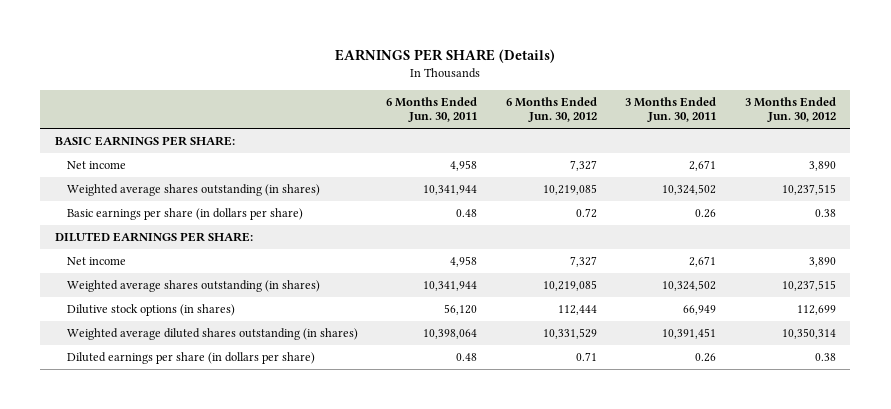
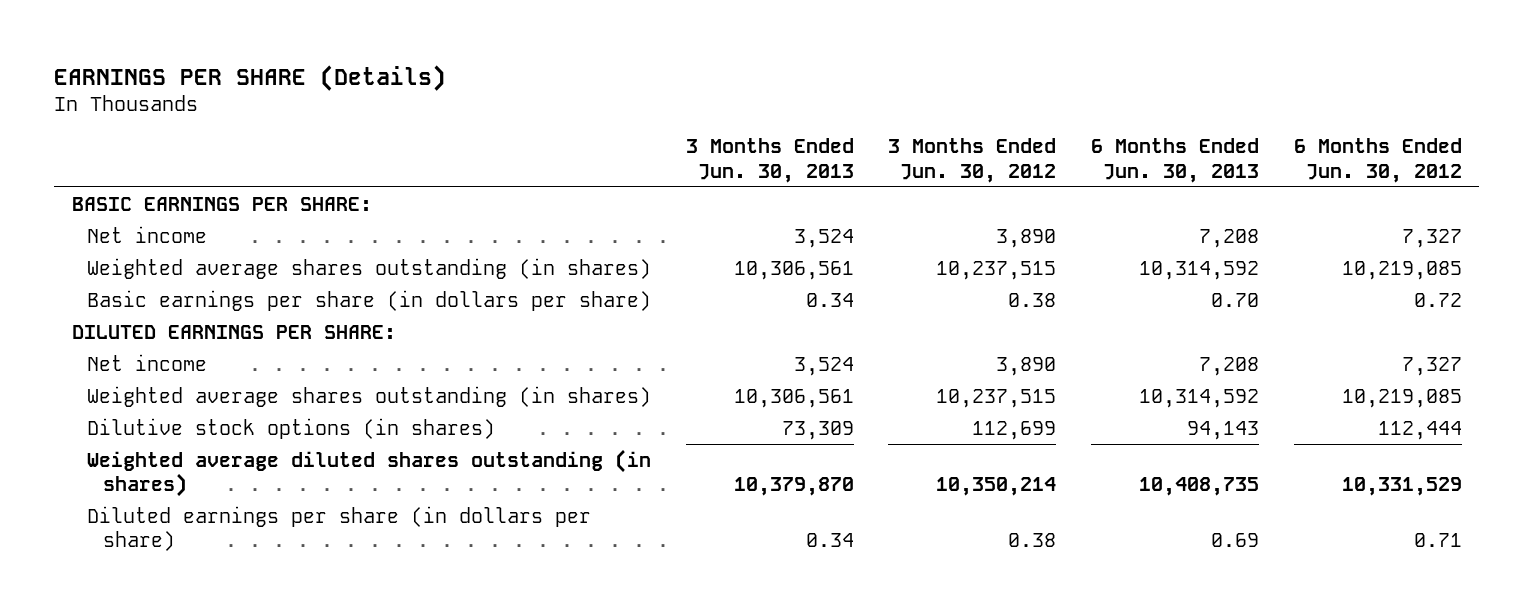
- | 6 Months Ended Jun. 30, 2011 | 6 Months Ended Jun. 30, 2012 | 3 Months Ended Jun. 30, 2011 | 3 Months Ended Jun. 30, 2012
+ | 3 Months Ended Jun. 30, 2013 | 3 Months Ended Jun. 30, 2012 | 6 Months Ended Jun. 30, 2013 | 6 Months Ended Jun. 30, 2012
- Weighted average diluted shares outstanding (in shares) | 10,398,064 | 10,331,529 | 10,391,451 | 10,350,314
+ Weighted average diluted shares outstanding (in shares) | 10,379,870 | 10,350,214 | 10,408,735 | 10,331,529

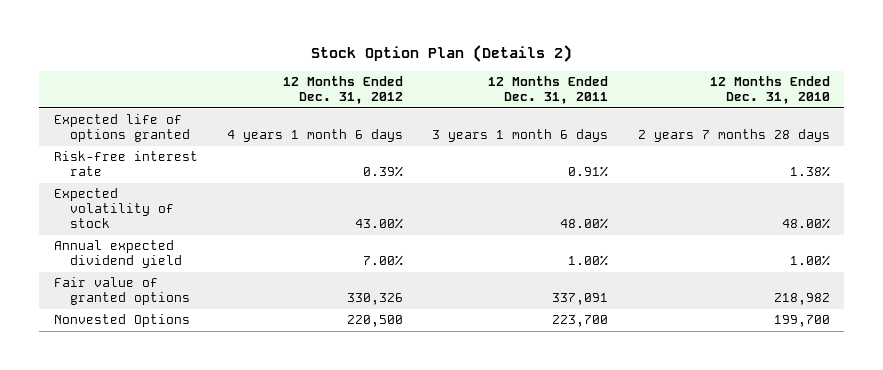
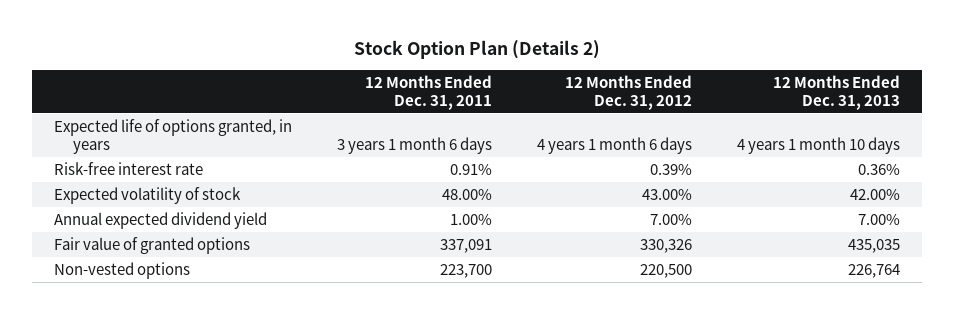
- | 12 Months Ended Dec. 31, 2012 | 12 Months Ended Dec. 31, 2011 | 12 Months Ended Dec. 31, 2010
+ | 12 Months Ended Dec. 31, 2011 | 12 Months Ended Dec. 31, 2012 | 12 Months Ended Dec. 31, 2013
- Expected life of options granted | 4 years 1 month 6 days | 3 years 1 month 6 days | 2 years 7 months 28 days
+ Expected life of options granted, in years | 3 years 1 month 6 days | 4 years 1 month 6 days | 4 years 1 month 10 days
- Nonvested Options | 220,500 | 223,700 | 199,700
+ Non-vested options | 223,700 | 220,500 | 226,764

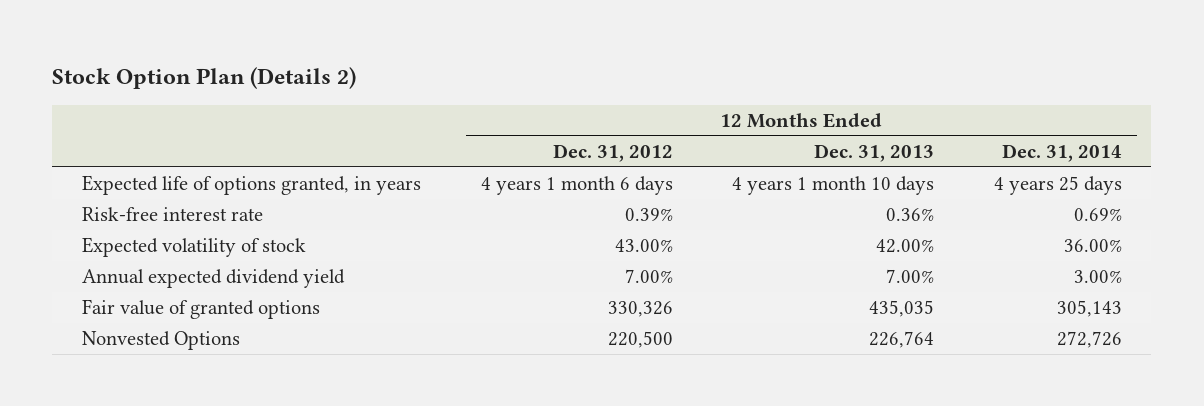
- | 12 Months Ended Dec. 31, 2011 | 12 Months Ended Dec. 31, 2012 | 12 Months Ended Dec. 31, 2013
+ | 12 Months Ended Dec. 31, 2012 | 12 Months Ended Dec. 31, 2013 | 12 Months Ended Dec. 31, 2014
- Non-vested options | 223,700 | 220,500 | 226,764
+ Nonvested Options | 220,500 | 226,764 | 272,726

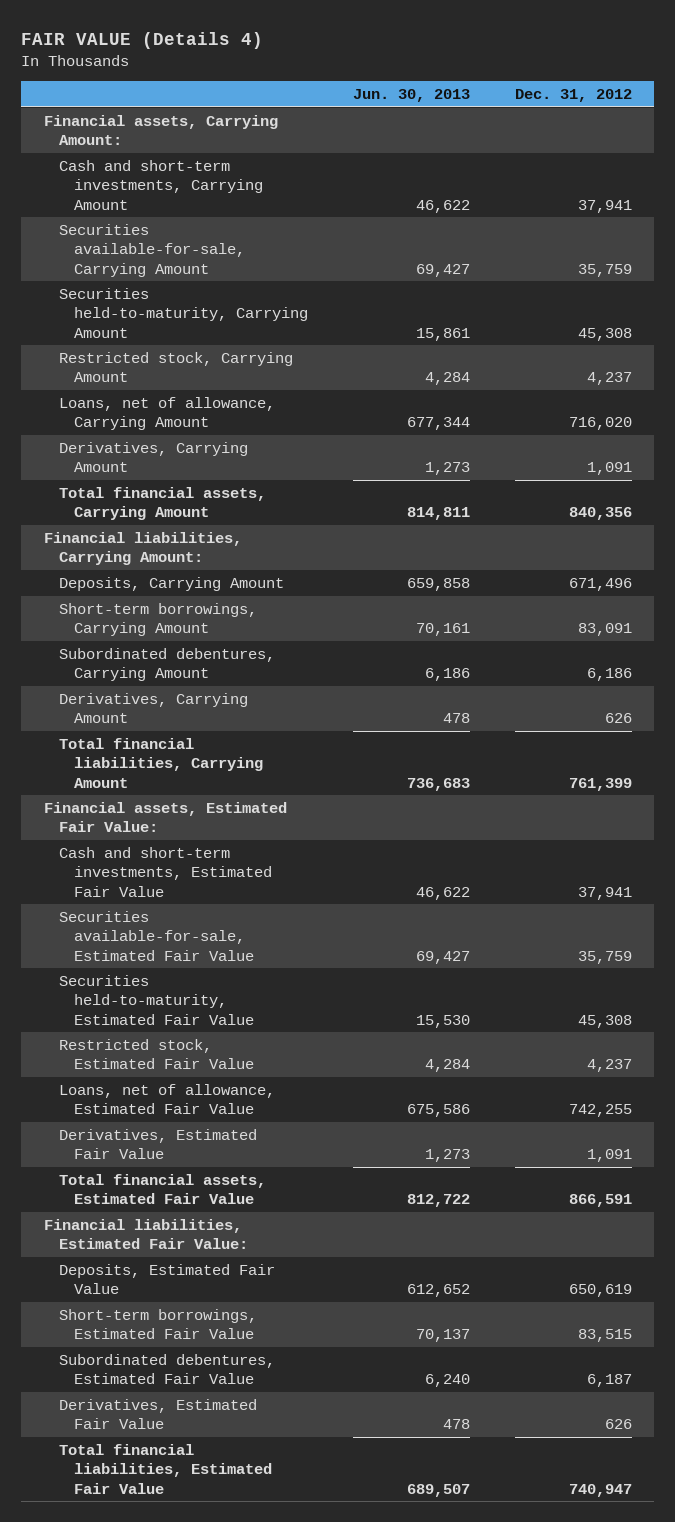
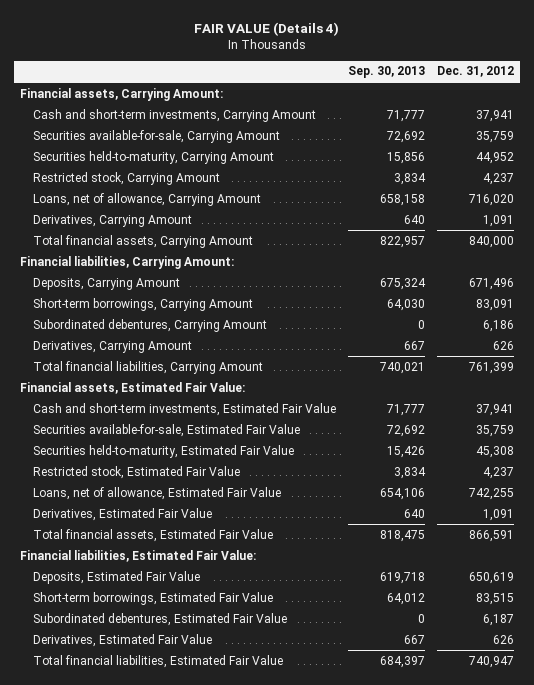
- | Jun. 30, 2013 | Dec. 31, 2012
+ | Sep. 30, 2013 | Dec. 31, 2012
- Securities held-to-maturity, Carrying Amount | 15,861 | 45,308
+ Securities held-to-maturity, Carrying Amount | 15,856 | 44,952
- Total financial assets, Carrying Amount | 814,811 | 840,356
+ Total financial assets, Carrying Amount | 822,957 | 840,000

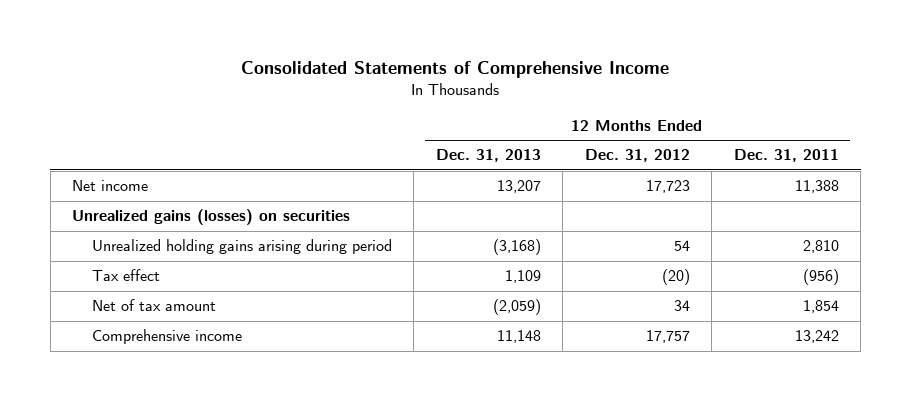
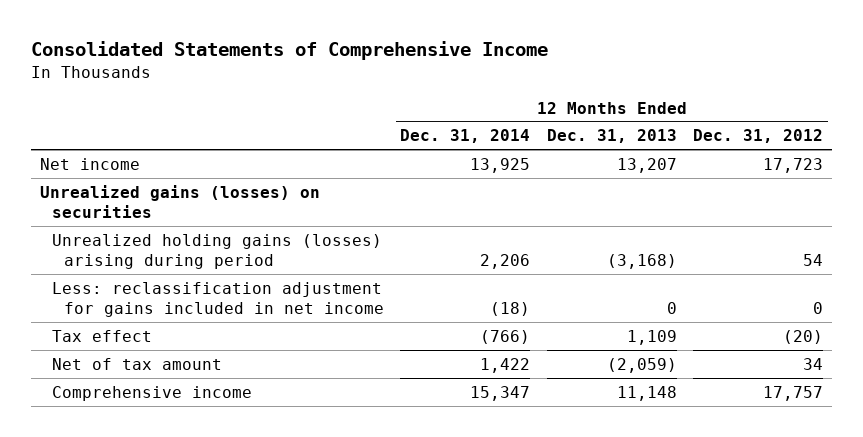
- | 12 Months Ended Dec. 31, 2013 | 12 Months Ended Dec. 31, 2012 | 12 Months Ended Dec. 31, 2011
+ | 12 Months Ended Dec. 31, 2014 | 12 Months Ended Dec. 31, 2013 | 12 Months Ended Dec. 31, 2012
- Unrealized holding gains arising during period | (3,168) | 54 | 2,810
+ Unrealized holding gains (losses) arising during period | 2,206 | (3,168) | 54
+ Less: reclassification adjustment for gains included in net income | (18) | 0 | 0

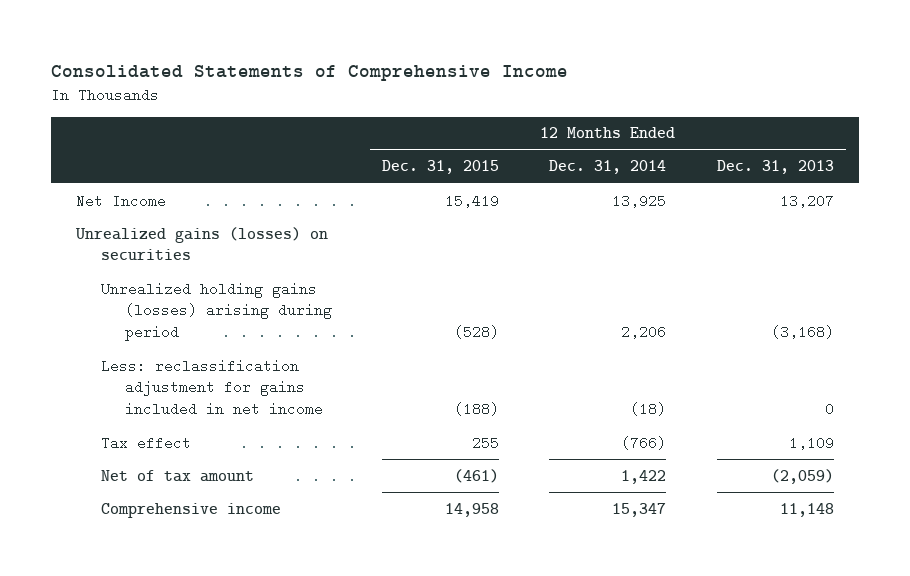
- | 12 Months Ended Dec. 31, 2014 | 12 Months Ended Dec. 31, 2013 | 12 Months Ended Dec. 31, 2012
+ | 12 Months Ended Dec. 31, 2015 | 12 Months Ended Dec. 31, 2014 | 12 Months Ended Dec. 31, 2013
- Net income | 13,925 | 13,207 | 17,723
+ Net Income | 15,419 | 13,925 | 13,207

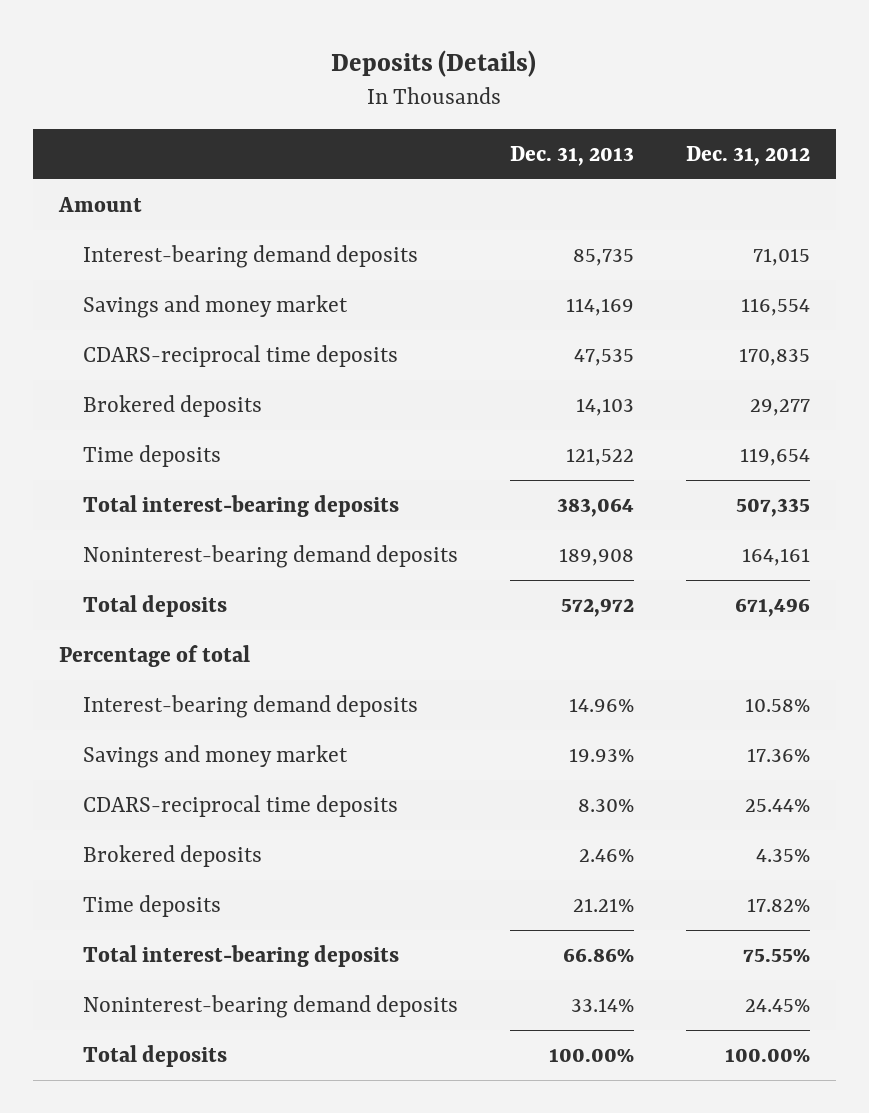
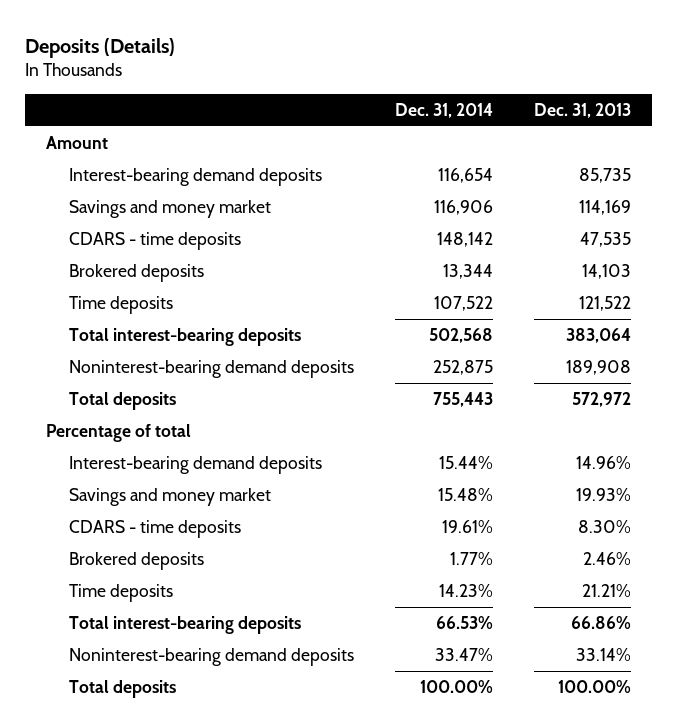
- | Dec. 31, 2013 | Dec. 31, 2012
+ | Dec. 31, 2014 | Dec. 31, 2013
- CDARS-reciprocal time deposits | 47,535 | 170,835
+ CDARS - time deposits | 148,142 | 47,535
- CDARS-reciprocal time deposits | 8.30% | 25.44%
+ CDARS - time deposits | 19.61% | 8.30%

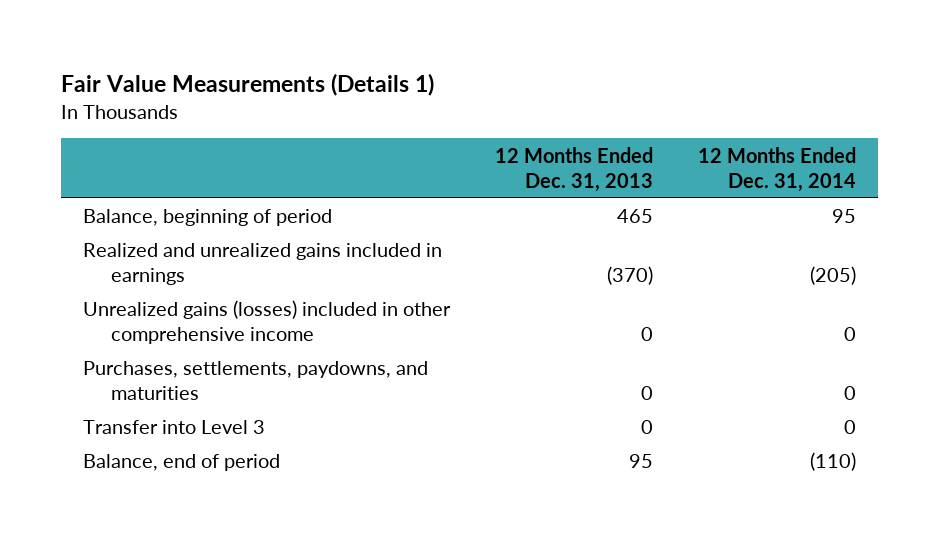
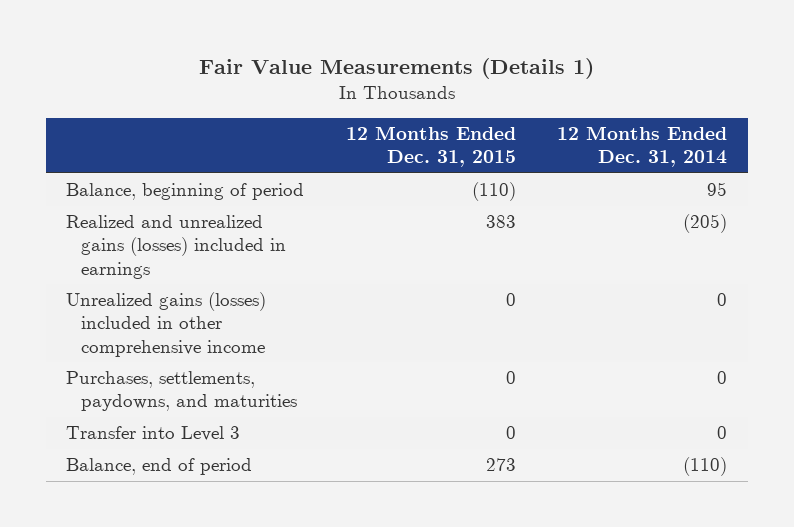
- | 12 Months Ended Dec. 31, 2013 | 12 Months Ended Dec. 31, 2014
+ | 12 Months Ended Dec. 31, 2015 | 12 Months Ended Dec. 31, 2014
- Realized and unrealized gains included in earnings | (370) | (205)
+ Realized and unrealized gains (losses) included in earnings | 383 | (205)

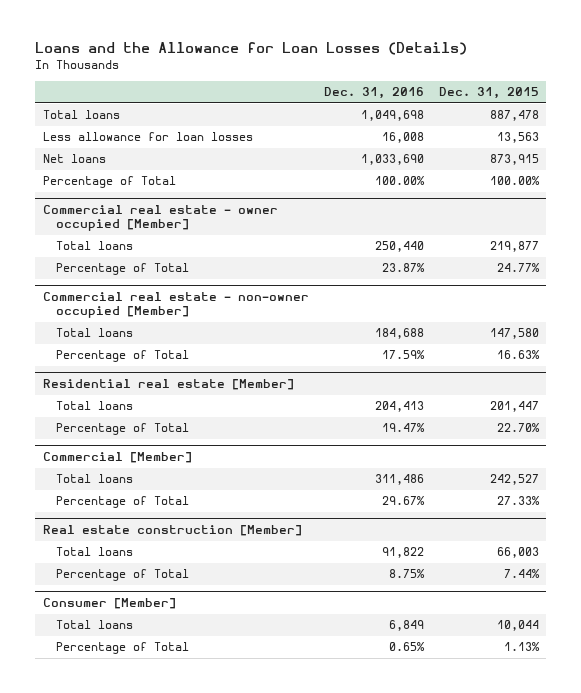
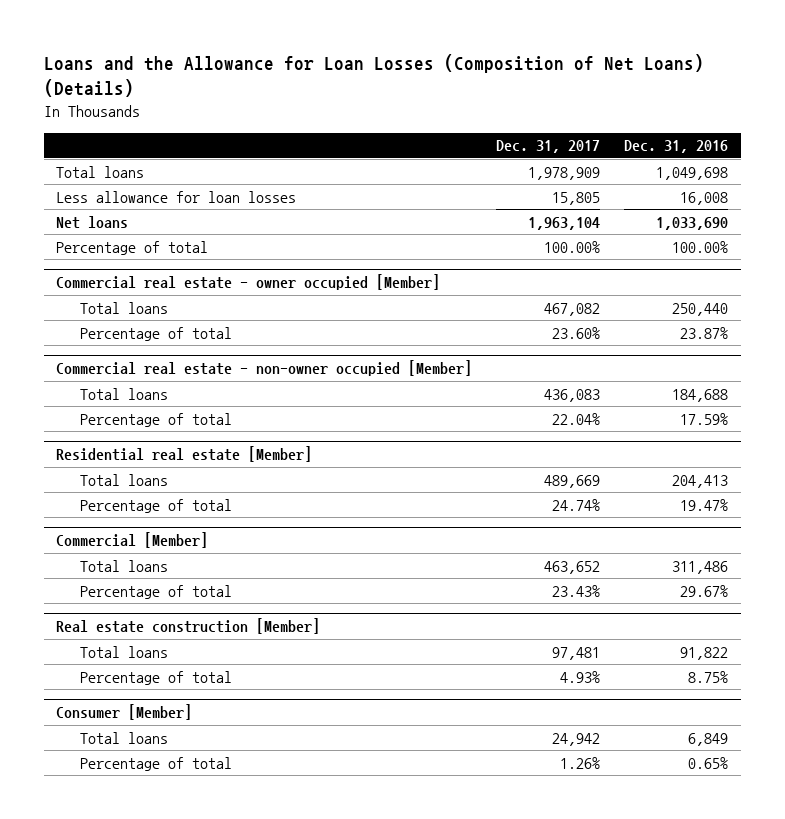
- Loans and the Allowance for Loan Losses (Details)
+ Loans and the Allowance for Loan Losses (Composition of Net Loans) (Details)
- | Dec. 31, 2016 | Dec. 31, 2015
+ | Dec. 31, 2017 | Dec. 31, 2016
- Percentage of Total | 100.00% | 100.00%
+ Percentage of total | 100.00% | 100.00%
@ Commercial real estate - owner occupied [Member]
- Percentage of Total | 23.87% | 24.77%
+ Percentage of total | 23.60% | 23.87%
@ Commercial real estate - non-owner occupied [Member]
- Percentage of Total | 17.59% | 16.63%
+ Percentage of total | 22.04% | 17.59%
@ Residential real estate [Member]
- Percentage of Total | 19.47% | 22.70%
+ Percentage of total | 24.74% | 19.47%
@ Commercial [Member]
- Percentage of Total | 29.67% | 27.33%
+ Percentage of total | 23.43% | 29.67%
@ Real estate construction [Member]
- Percentage of Total | 8.75% | 7.44%
+ Percentage of total | 4.93% | 8.75%
@ Consumer [Member]
- Percentage of Total | 0.65% | 1.13%
+ Percentage of total | 1.26% | 0.65%

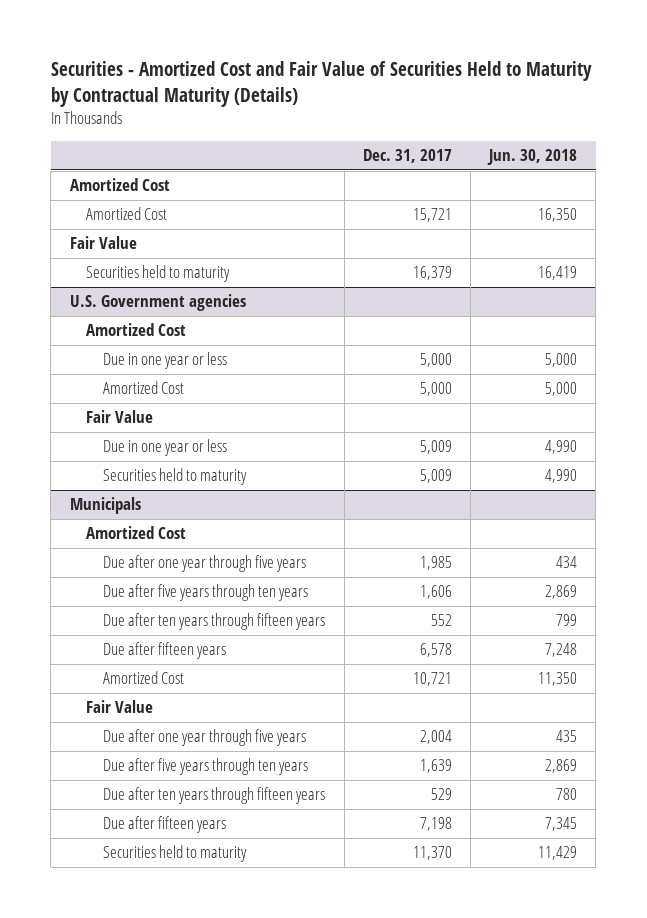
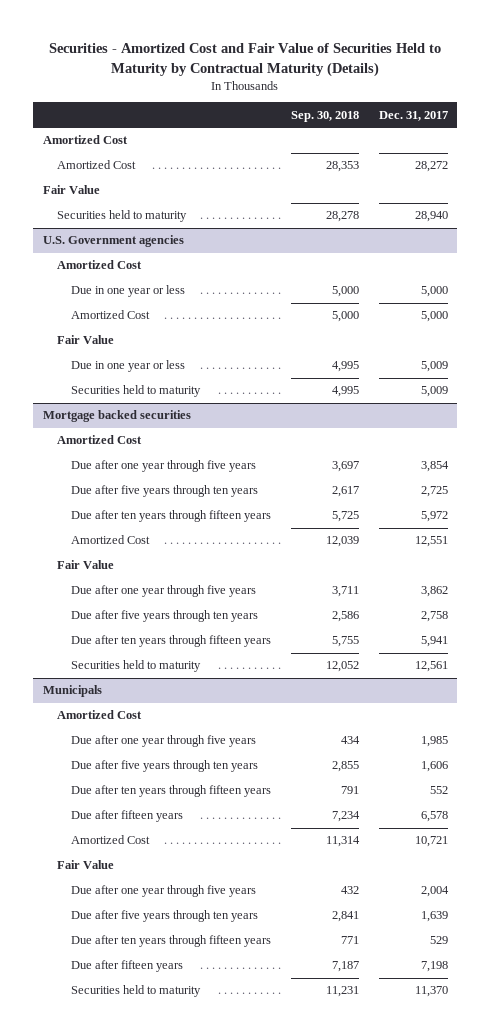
- | Dec. 31, 2017 | Jun. 30, 2018
+ | Sep. 30, 2018 | Dec. 31, 2017
- Amortized Cost | 15,721 | 16,350
+ Amortized Cost | 28,353 | 28,272
- Securities held to maturity | 16,379 | 16,419
+ Securities held to maturity | 28,278 | 28,940
+ Mortgage backed securities
+ Amortized Cost
+ Due after one year through five years | 3,697 | 3,854
+ Due after five years through ten years | 2,617 | 2,725
+ Due after ten years through fifteen years | 5,725 | 5,972
+ Amortized Cost | 12,039 | 12,551
+ Fair Value
+ Due after one year through five years | 3,711 | 3,862
+ Due after five years through ten years | 2,586 | 2,758
+ Due after ten years through fifteen years | 5,755 | 5,941
+ Securities held to maturity | 12,052 | 12,561

